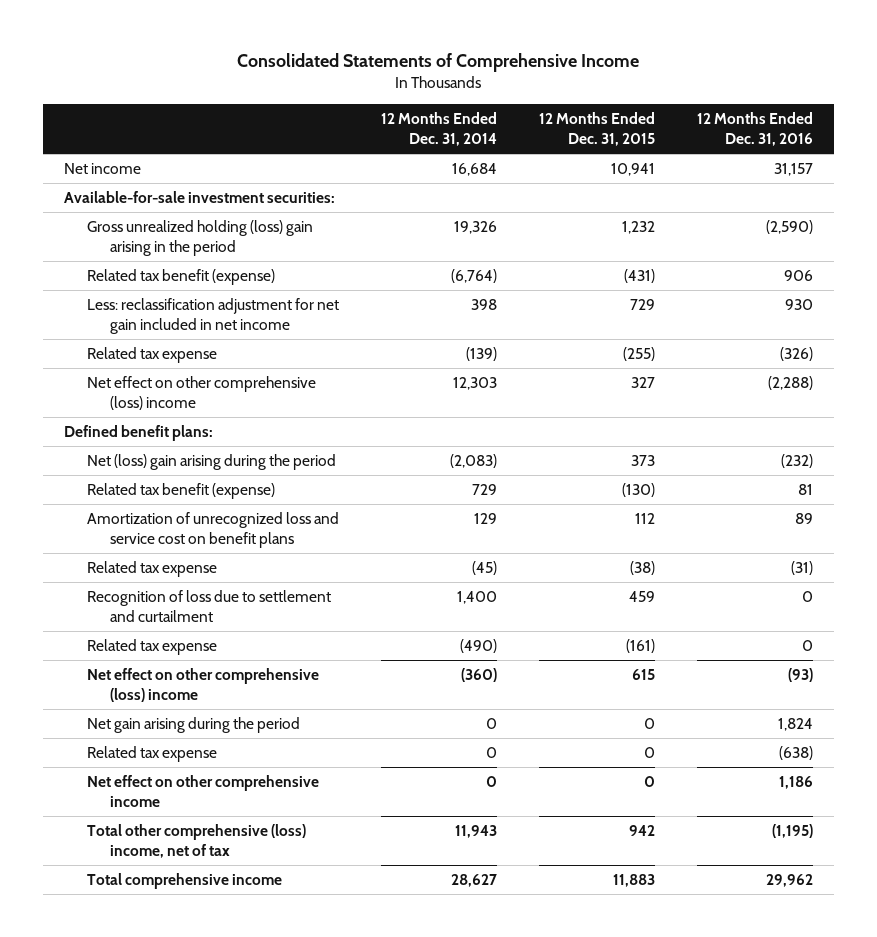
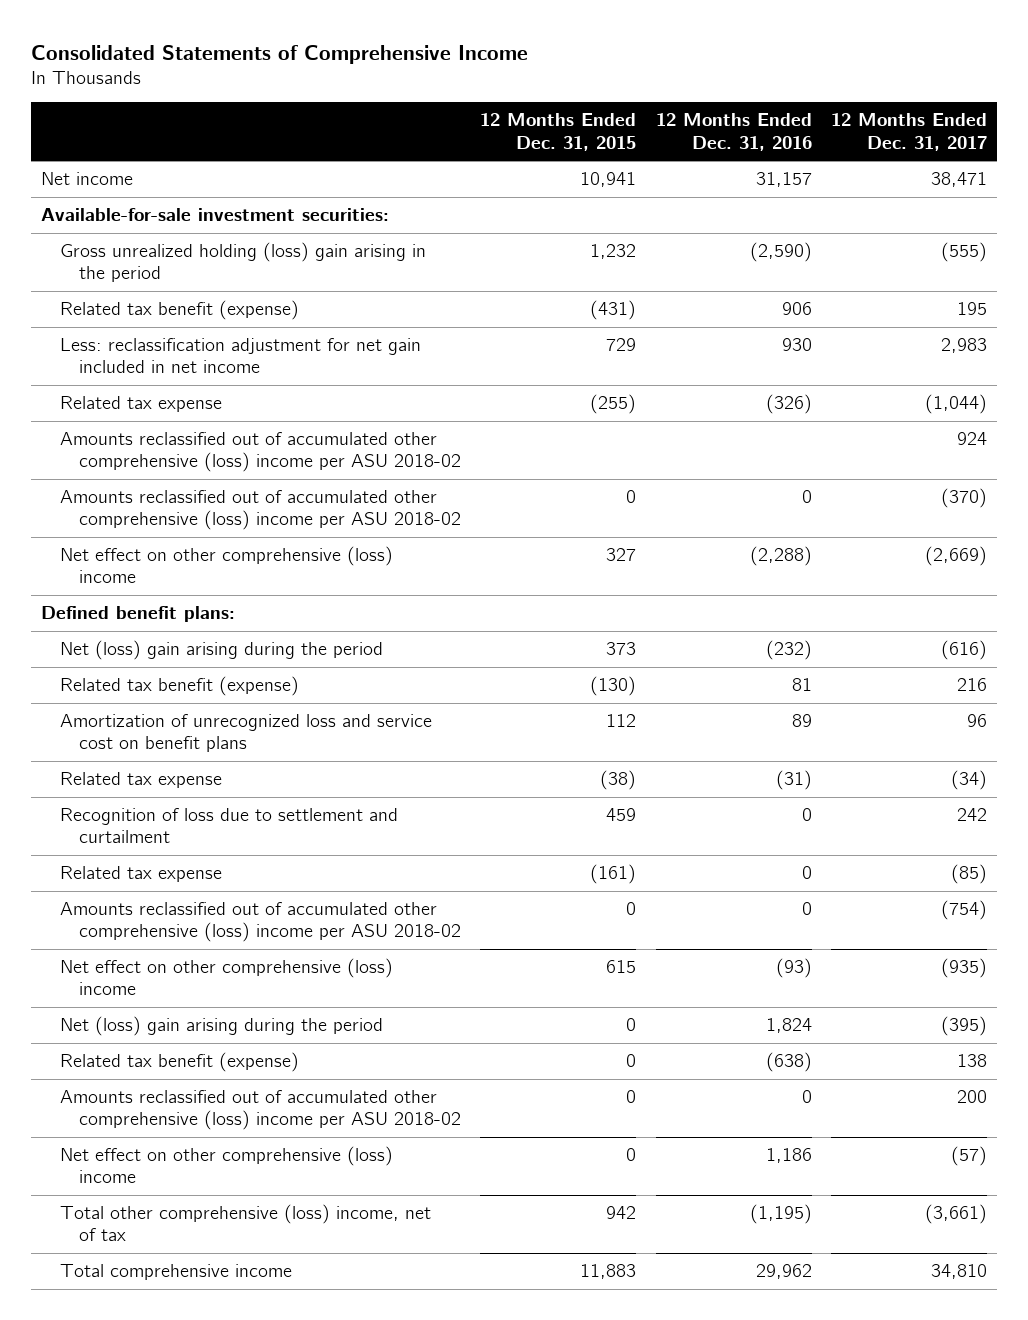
- | 12 Months Ended Dec. 31, 2014 | 12 Months Ended Dec. 31, 2015 | 12 Months Ended Dec. 31, 2016
+ | 12 Months Ended Dec. 31, 2015 | 12 Months Ended Dec. 31, 2016 | 12 Months Ended Dec. 31, 2017
+ Amounts reclassified out of accumulated other comprehensive (loss) income per ASU 2018-02 | | | 924
+ Amounts reclassified out of accumulated other comprehensive (loss) income per ASU 2018-02 | 0 | 0 | (370)
+ Amounts reclassified out of accumulated other comprehensive (loss) income per ASU 2018-02 | 0 | 0 | (754)
- Net gain arising during the period | 0 | 0 | 1,824
- Related tax expense | 0 | 0 | (638)
- Net effect on other comprehensive income | 0 | 0 | 1,186
+ Net (loss) gain arising during the period | 0 | 1,824 | (395)
+ Related tax benefit (expense) | 0 | (638) | 138
+ Amounts reclassified out of accumulated other comprehensive (loss) income per ASU 2018-02 | 0 | 0 | 200
+ Net effect on other comprehensive (loss) income | 0 | 1,186 | (57)

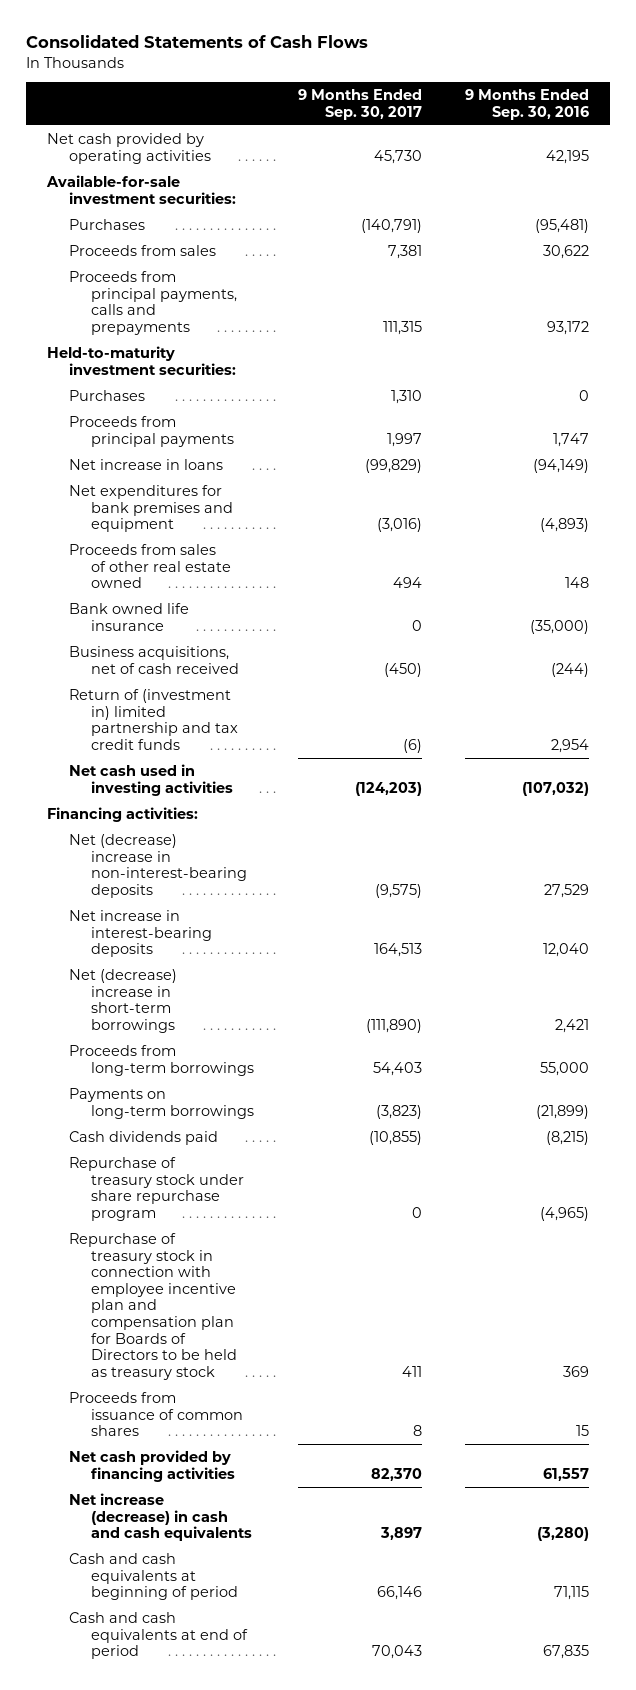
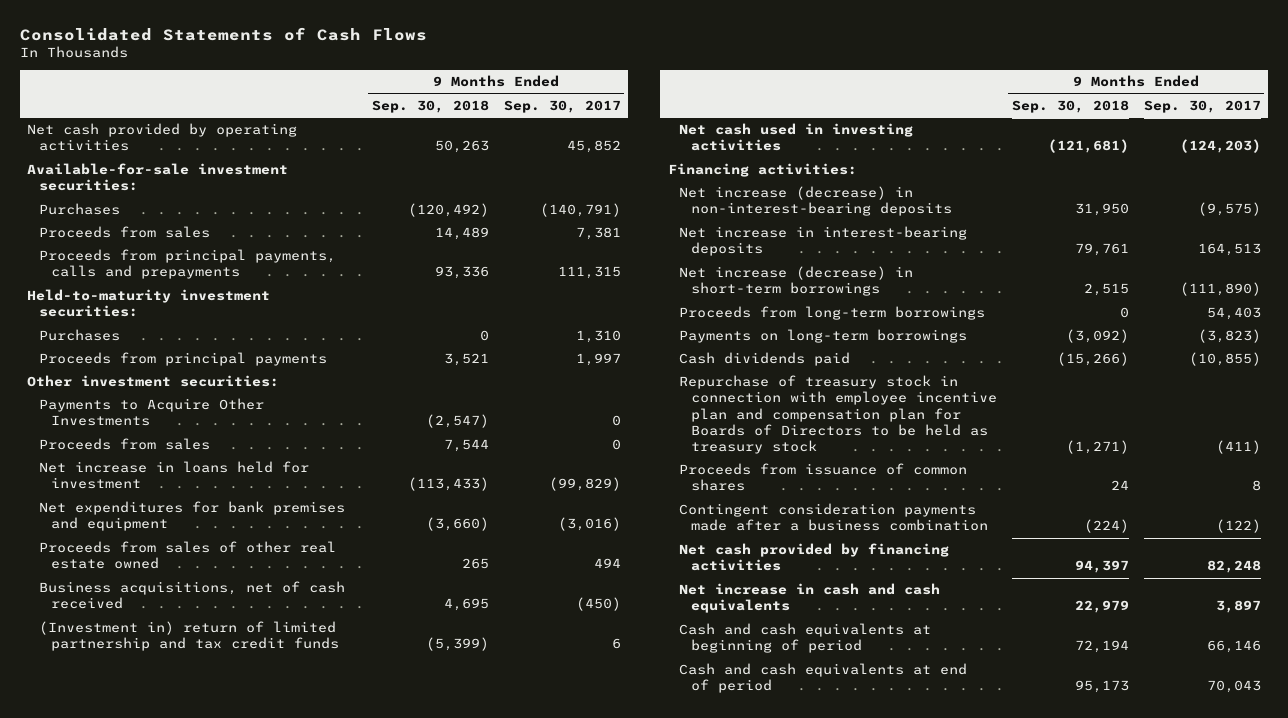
- | 9 Months Ended Sep. 30, 2017 | 9 Months Ended Sep. 30, 2016
+ | 9 Months Ended Sep. 30, 2018 | 9 Months Ended Sep. 30, 2017
- Net cash provided by operating activities | 45,730 | 42,195
+ Net cash provided by operating activities | 50,263 | 45,852
- Net increase in loans | (99,829) | (94,149)
+ Other investment securities:
+ Payments to Acquire Other Investments | (2,547) | 0
+ Proceeds from sales | 7,544 | 0
+ Net increase in loans held for investment | (113,433) | (99,829)
- Bank owned life insurance | 0 | (35,000)
- Return of (investment in) limited partnership and tax credit funds | (6) | 2,954
+ (Investment in) return of limited partnership and tax credit funds | (5,399) | 6
- Net (decrease) increase in non-interest-bearing deposits | (9,575) | 27,529
+ Net increase (decrease) in non-interest-bearing deposits | 31,950 | (9,575)
- Net (decrease) increase in short-term borrowings | (111,890) | 2,421
+ Net increase (decrease) in short-term borrowings | 2,515 | (111,890)
- Repurchase of treasury stock under share repurchase program | 0 | (4,965)
- Repurchase of treasury stock in connection with employee incentive plan and compensation plan for Boards of Directors to be held as treasury stock | 411 | 369
+ Repurchase of treasury stock in connection with employee incentive plan and compensation plan for Boards of Directors to be held as treasury stock | (1,271) | (411)
- Net cash provided by financing activities | 82,370 | 61,557
- Net increase (decrease) in cash and cash equivalents | 3,897 | (3,280)
+ Contingent consideration payments made after a business combination | (224) | (122)
+ Net cash provided by financing activities | 94,397 | 82,248
+ Net increase in cash and cash equivalents | 22,979 | 3,897

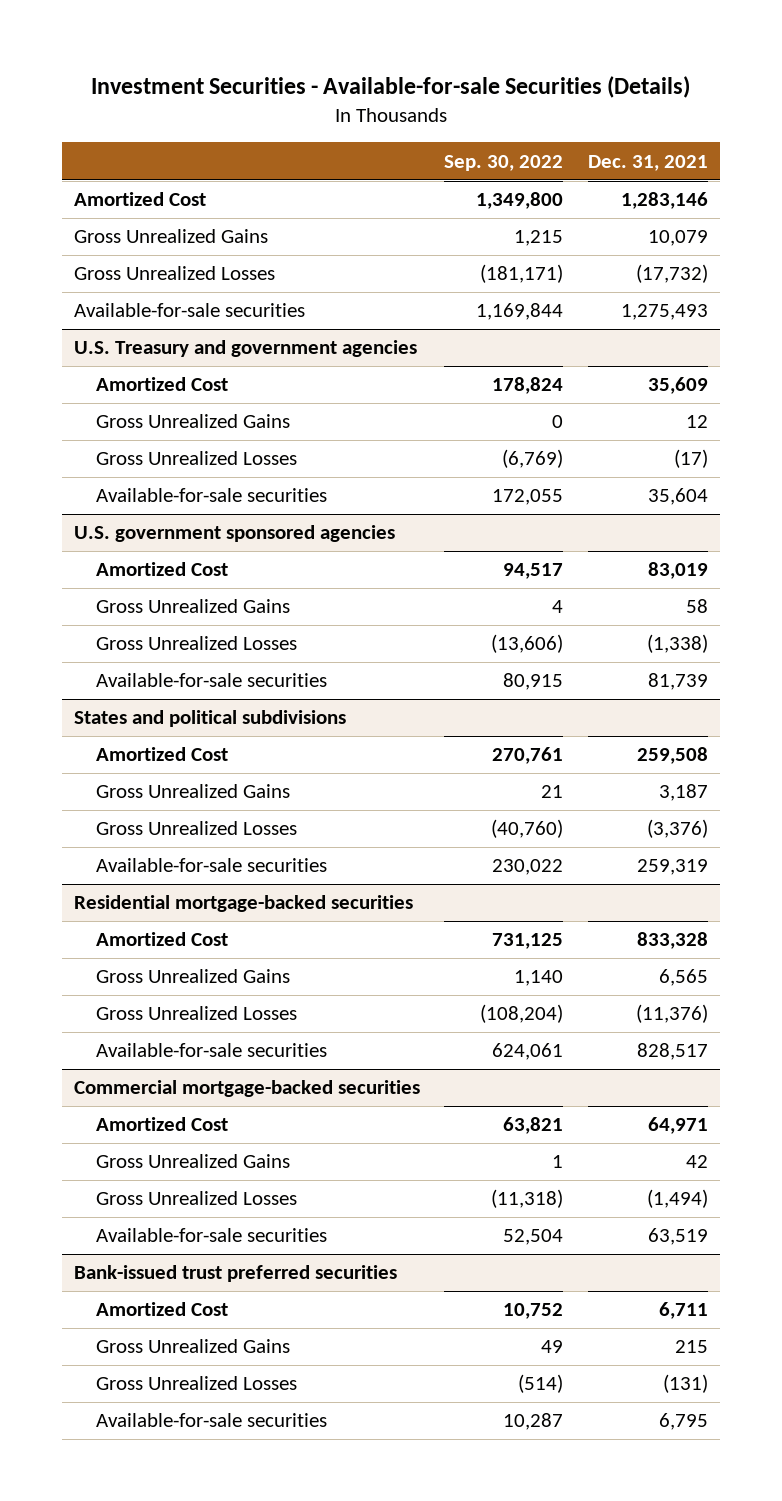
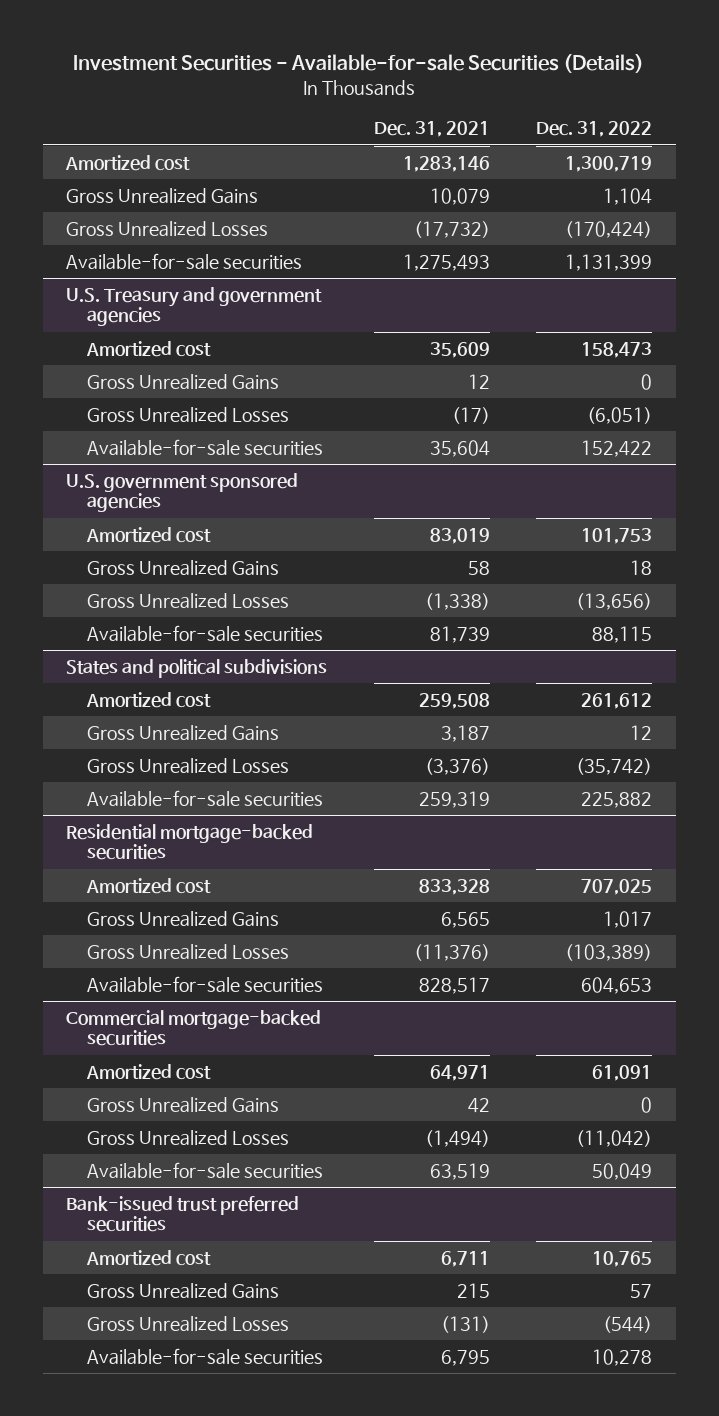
- | Sep. 30, 2022 | Dec. 31, 2021
+ | Dec. 31, 2021 | Dec. 31, 2022
- Amortized Cost | 1,349,800 | 1,283,146
+ Amortized cost | 1,283,146 | 1,300,719
@ U.S. Treasury and government agencies
- Amortized Cost | 178,824 | 35,609
+ Amortized cost | 35,609 | 158,473
@ U.S. government sponsored agencies
- Amortized Cost | 94,517 | 83,019
+ Amortized cost | 83,019 | 101,753
@ States and political subdivisions
- Amortized Cost | 270,761 | 259,508
+ Amortized cost | 259,508 | 261,612
@ Residential mortgage-backed securities
- Amortized Cost | 731,125 | 833,328
+ Amortized cost | 833,328 | 707,025
@ Commercial mortgage-backed securities
- Amortized Cost | 63,821 | 64,971
+ Amortized cost | 64,971 | 61,091
@ Bank-issued trust preferred securities
- Amortized Cost | 10,752 | 6,711
+ Amortized cost | 6,711 | 10,765

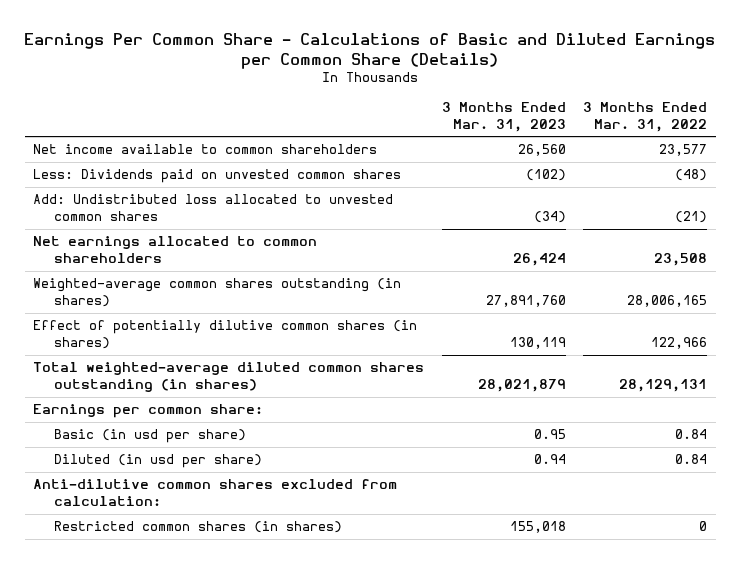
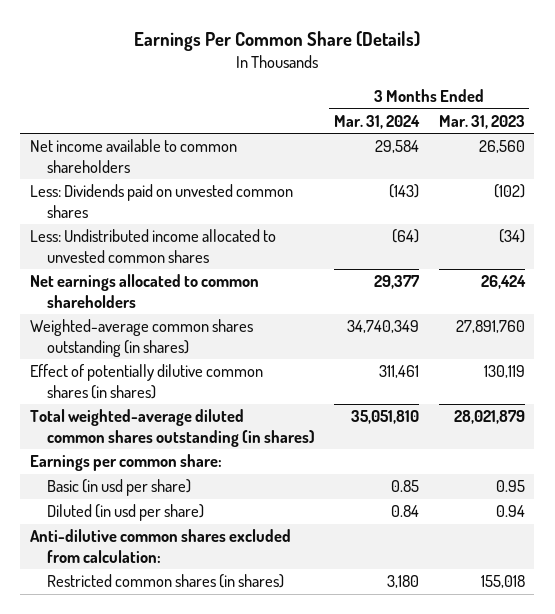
- Earnings Per Common Share - Calculations of Basic and Diluted Earnings per Common Share (Details)
+ Earnings Per Common Share (Details)
- | 3 Months Ended Mar. 31, 2023 | 3 Months Ended Mar. 31, 2022
+ | 3 Months Ended Mar. 31, 2024 | 3 Months Ended Mar. 31, 2023
- Add: Undistributed loss allocated to unvested common shares | (34) | (21)
+ Less: Undistributed income allocated to unvested common shares | (64) | (34)

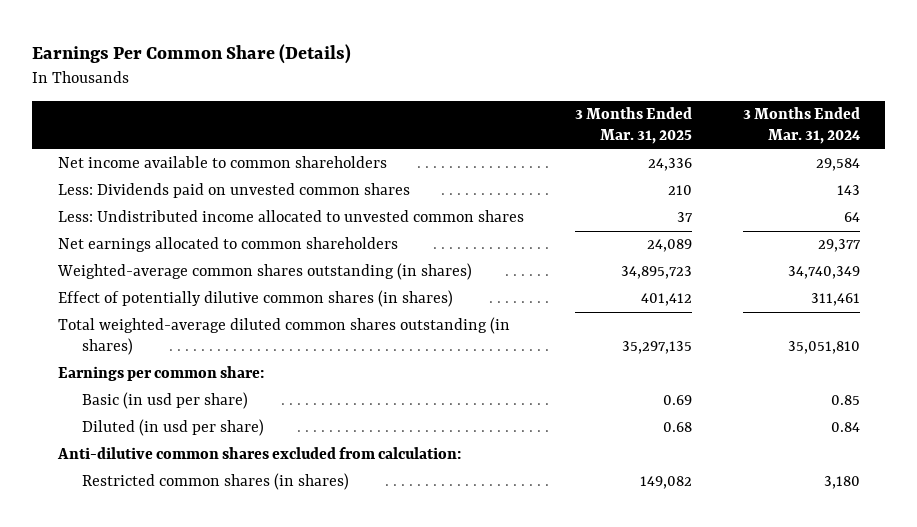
- | 3 Months Ended Mar. 31, 2024 | 3 Months Ended Mar. 31, 2023
+ | 3 Months Ended Mar. 31, 2025 | 3 Months Ended Mar. 31, 2024
- Less: Dividends paid on unvested common shares | (143) | (102)
- Less: Undistributed income allocated to unvested common shares | (64) | (34)
+ Less: Dividends paid on unvested common shares | 210 | 143
+ Less: Undistributed income allocated to unvested common shares | 37 | 64

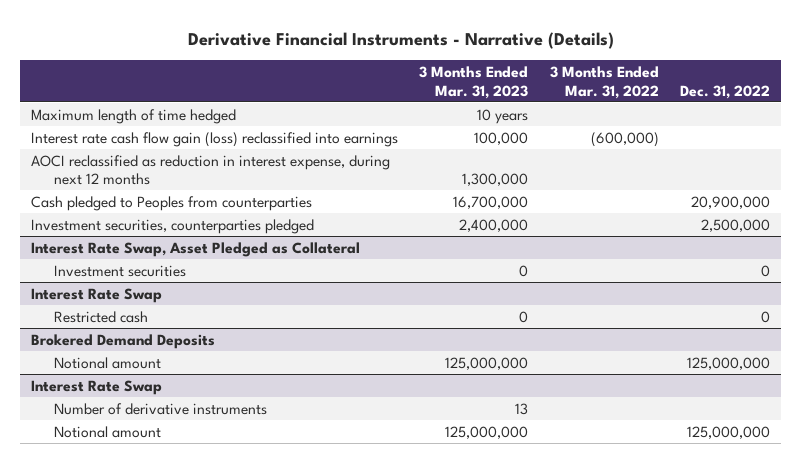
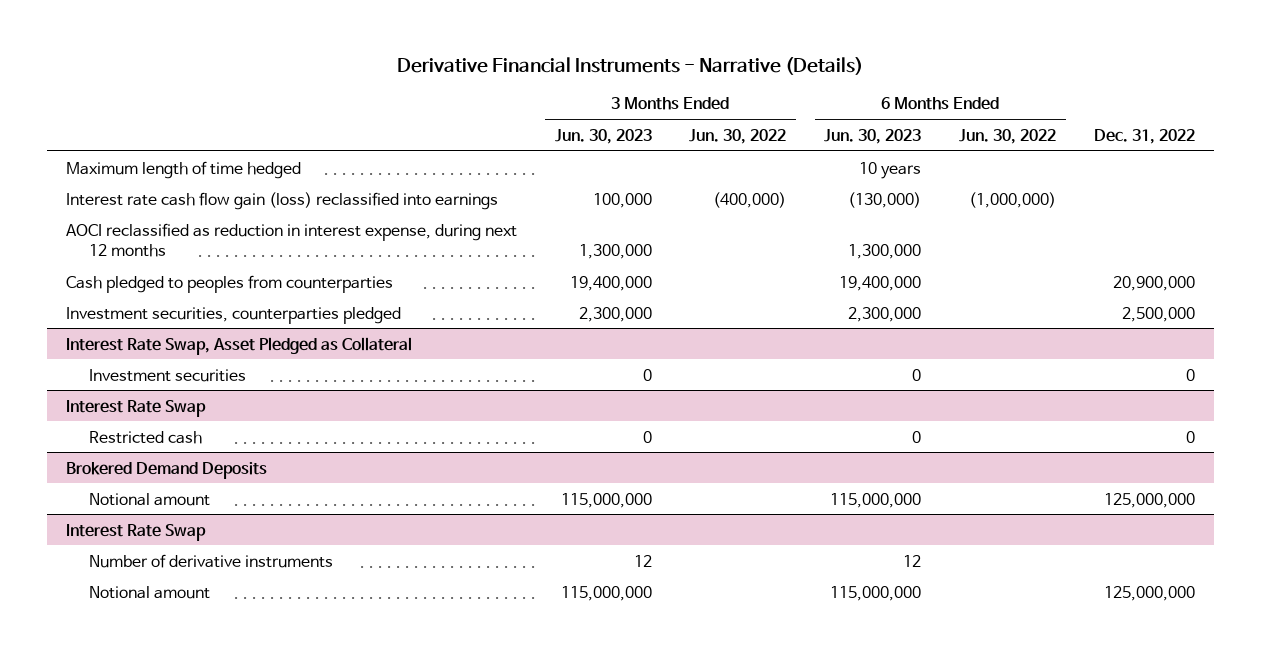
- | 3 Months Ended Mar. 31, 2023 | 3 Months Ended Mar. 31, 2022 | Dec. 31, 2022
+ | 3 Months Ended Jun. 30, 2023 | 3 Months Ended Jun. 30, 2022 | 6 Months Ended Jun. 30, 2023 | 6 Months Ended Jun. 30, 2022 | Dec. 31, 2022
- Cash pledged to Peoples from counterparties | 16,700,000 | | 20,900,000
+ Cash pledged to peoples from counterparties | 19,400,000 | | 19,400,000 | | 20,900,000

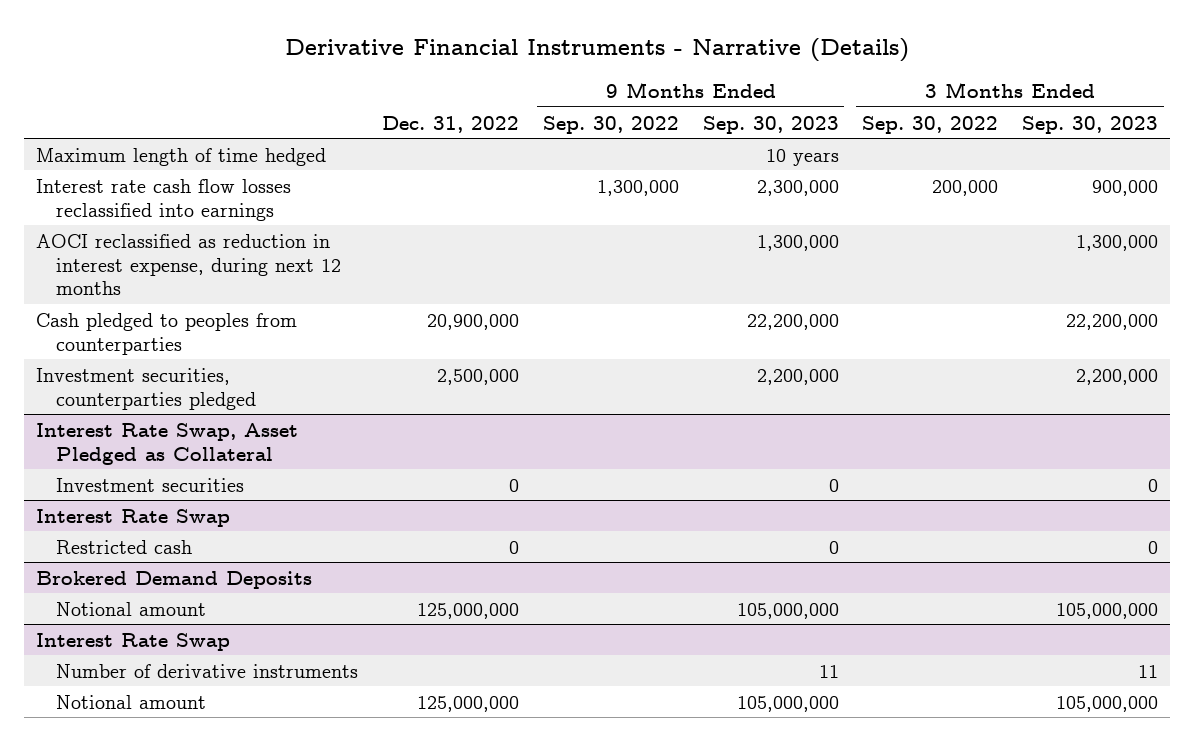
- | 3 Months Ended Jun. 30, 2023 | 3 Months Ended Jun. 30, 2022 | 6 Months Ended Jun. 30, 2023 | 6 Months Ended Jun. 30, 2022 | Dec. 31, 2022
+ | Dec. 31, 2022 | 9 Months Ended Sep. 30, 2022 | 9 Months Ended Sep. 30, 2023 | 3 Months Ended Sep. 30, 2022 | 3 Months Ended Sep. 30, 2023
- Interest rate cash flow gain (loss) reclassified into earnings | 100,000 | (400,000) | (130,000) | (1,000,000) |
+ Interest rate cash flow losses reclassified into earnings | | 1,300,000 | 2,300,000 | 200,000 | 900,000

